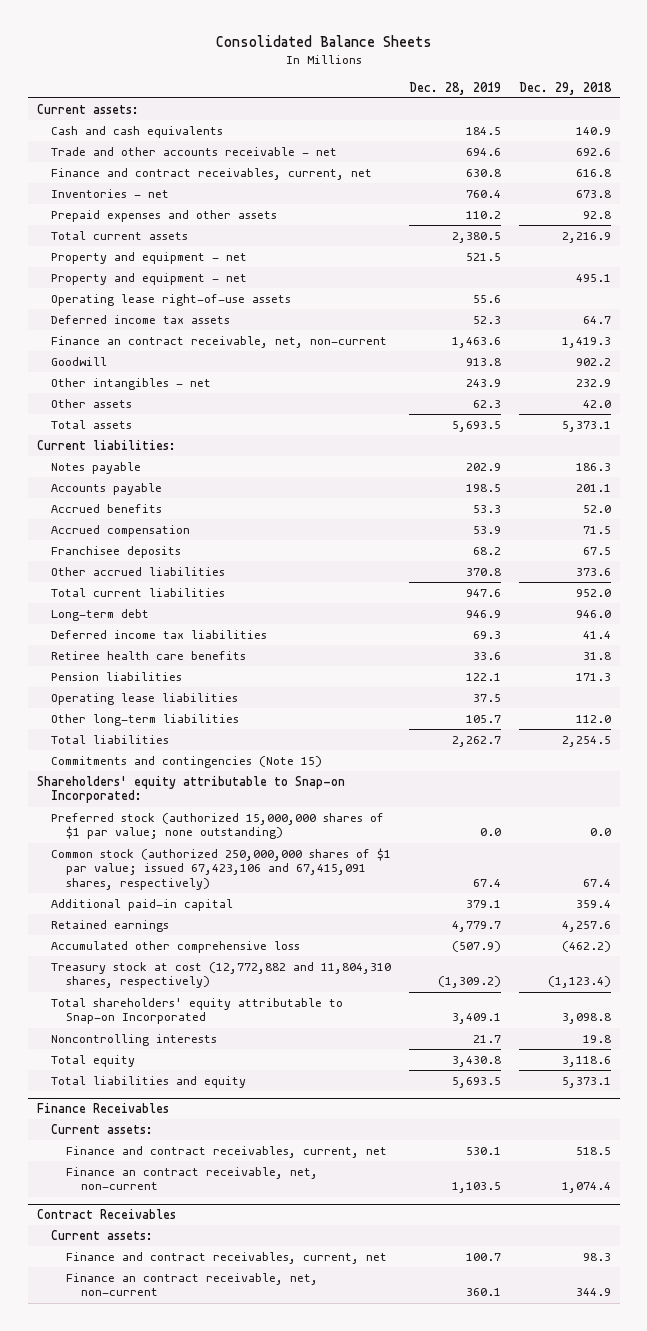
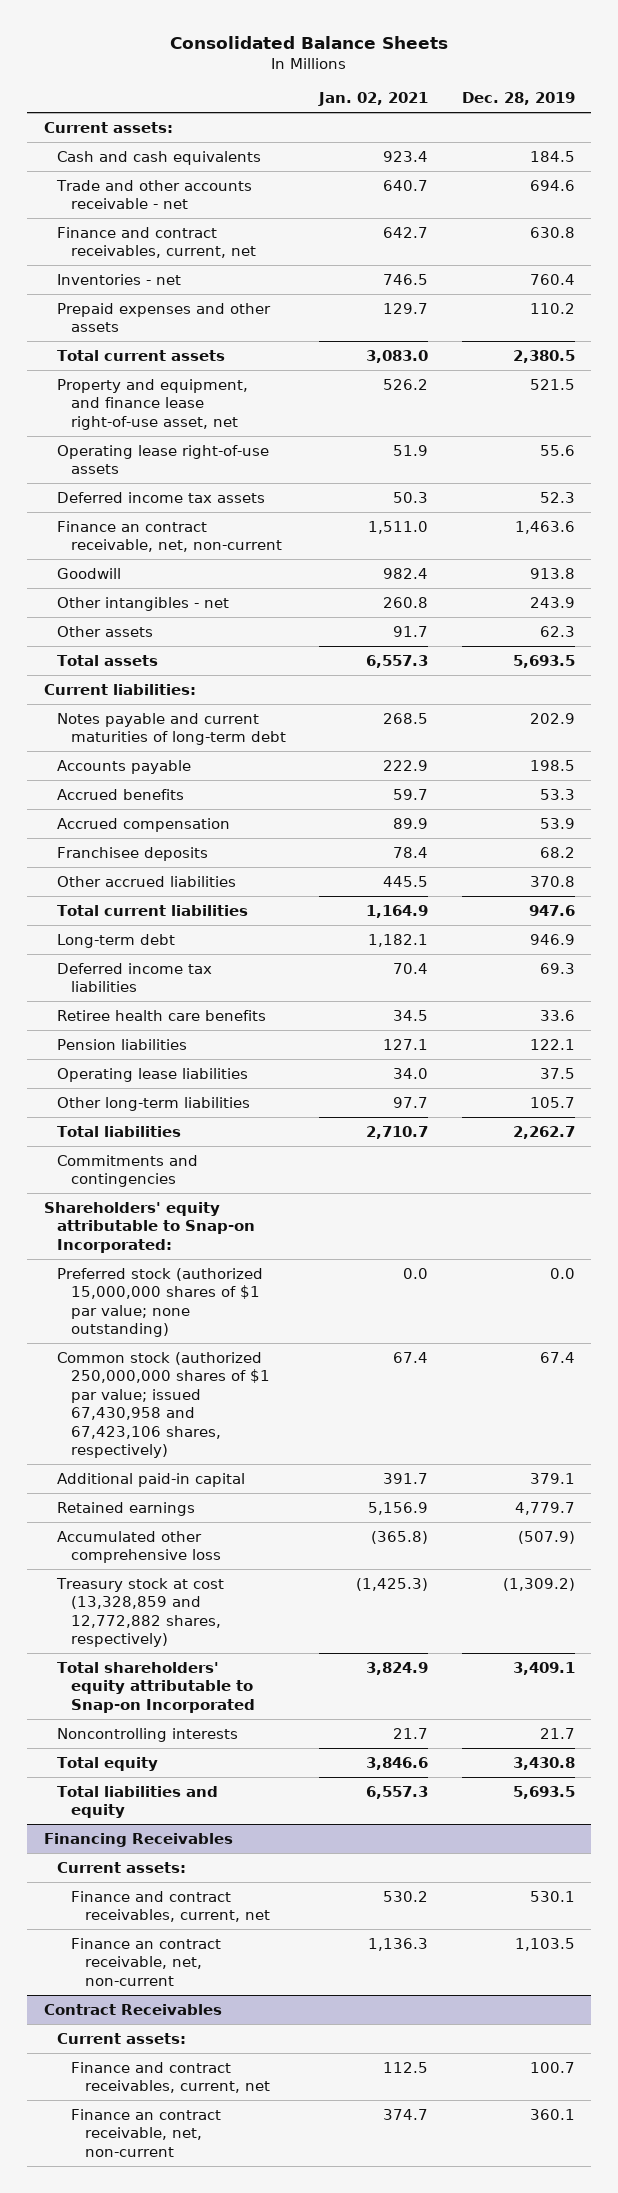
- | Dec. 28, 2019 | Dec. 29, 2018
+ | Jan. 02, 2021 | Dec. 28, 2019
- Property and equipment - net | 521.5 |
- Property and equipment - net | | 495.1
+ Property and equipment, and finance lease right-of-use asset, net | 526.2 | 521.5
- Notes payable | 202.9 | 186.3
+ Notes payable and current maturities of long-term debt | 268.5 | 202.9
- Commitments and contingencies (Note 15)
+ Commitments and contingencies
- Common stock (authorized 250,000,000 shares of $1 par value; issued 67,423,106 and 67,415,091 shares, respectively) | 67.4 | 67.4
+ Common stock (authorized 250,000,000 shares of $1 par value; issued 67,430,958 and 67,423,106 shares, respectively) | 67.4 | 67.4
- Treasury stock at cost (12,772,882 and 11,804,310 shares, respectively) | (1,309.2) | (1,123.4)
+ Treasury stock at cost (13,328,859 and 12,772,882 shares, respectively) | (1,425.3) | (1,309.2)
- Finance Receivables
+ Financing Receivables

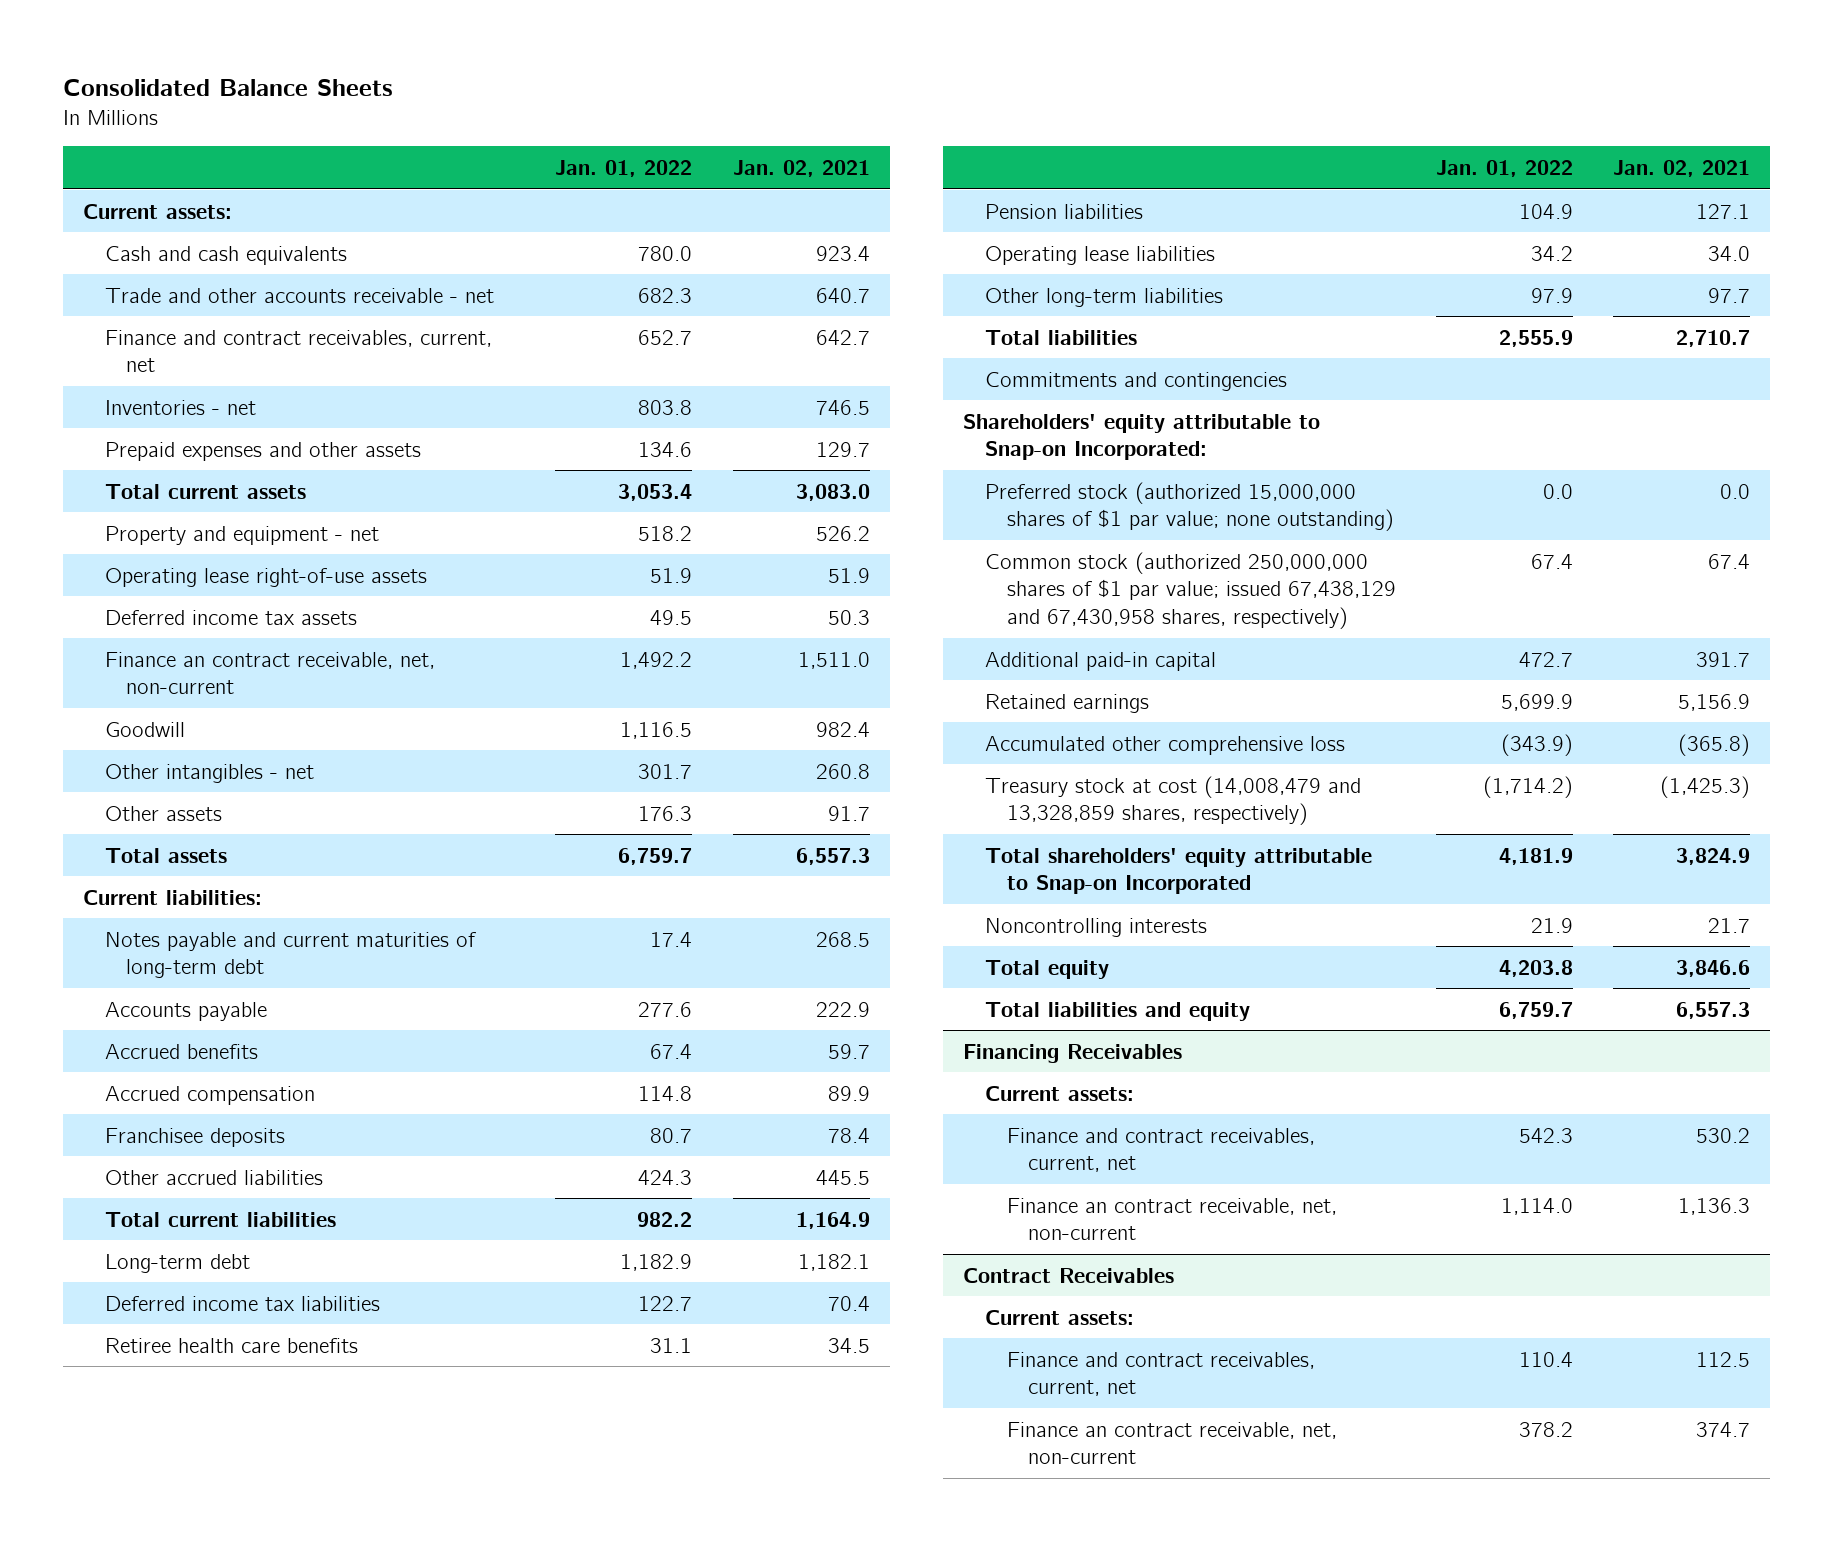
- | Jan. 02, 2021 | Dec. 28, 2019
+ | Jan. 01, 2022 | Jan. 02, 2021
- Property and equipment, and finance lease right-of-use asset, net | 526.2 | 521.5
+ Property and equipment - net | 518.2 | 526.2
- Common stock (authorized 250,000,000 shares of $1 par value; issued 67,430,958 and 67,423,106 shares, respectively) | 67.4 | 67.4
+ Common stock (authorized 250,000,000 shares of $1 par value; issued 67,438,129 and 67,430,958 shares, respectively) | 67.4 | 67.4
- Treasury stock at cost (13,328,859 and 12,772,882 shares, respectively) | (1,425.3) | (1,309.2)
+ Treasury stock at cost (14,008,479 and 13,328,859 shares, respectively) | (1,714.2) | (1,425.3)

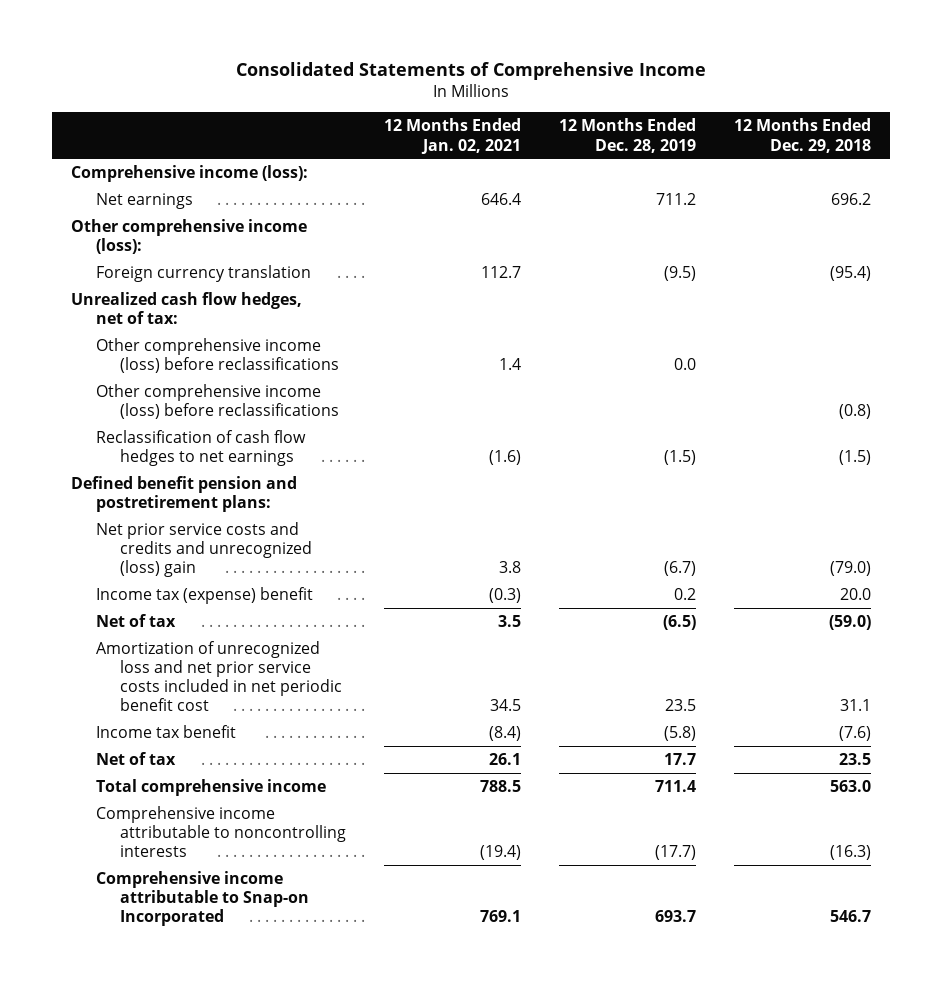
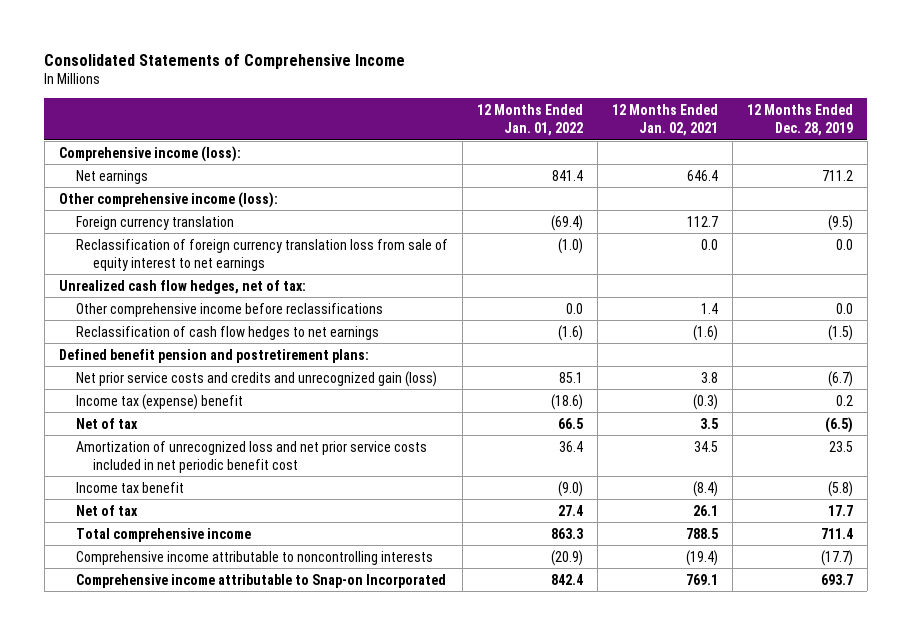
- | 12 Months Ended Jan. 02, 2021 | 12 Months Ended Dec. 28, 2019 | 12 Months Ended Dec. 29, 2018
+ | 12 Months Ended Jan. 01, 2022 | 12 Months Ended Jan. 02, 2021 | 12 Months Ended Dec. 28, 2019
+ Reclassification of foreign currency translation loss from sale of equity interest to net earnings | (1.0) | 0.0 | 0.0
- Other comprehensive income (loss) before reclassifications | 1.4 | 0.0 |
- Other comprehensive income (loss) before reclassifications | | | (0.8)
+ Other comprehensive income before reclassifications | 0.0 | 1.4 | 0.0
- Net prior service costs and credits and unrecognized (loss) gain | 3.8 | (6.7) | (79.0)
+ Net prior service costs and credits and unrecognized gain (loss) | 85.1 | 3.8 | (6.7)

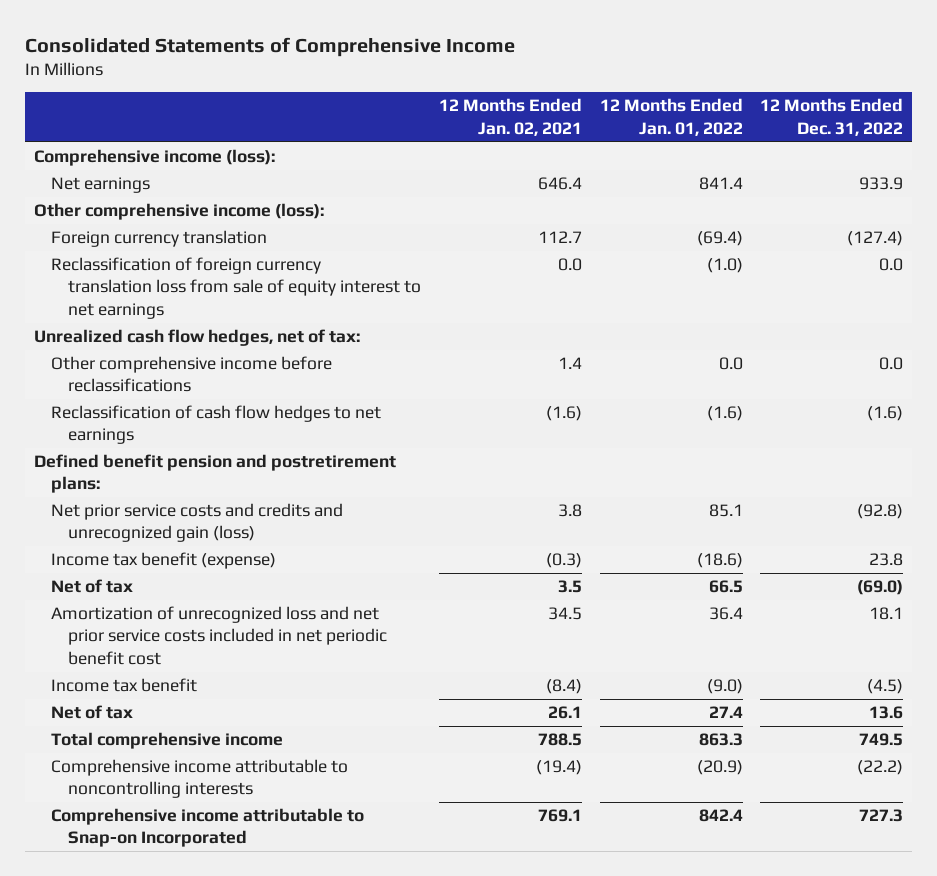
- | 12 Months Ended Jan. 01, 2022 | 12 Months Ended Jan. 02, 2021 | 12 Months Ended Dec. 28, 2019
+ | 12 Months Ended Jan. 02, 2021 | 12 Months Ended Jan. 01, 2022 | 12 Months Ended Dec. 31, 2022
- Income tax (expense) benefit | (18.6) | (0.3) | 0.2
+ Income tax benefit (expense) | (0.3) | (18.6) | 23.8

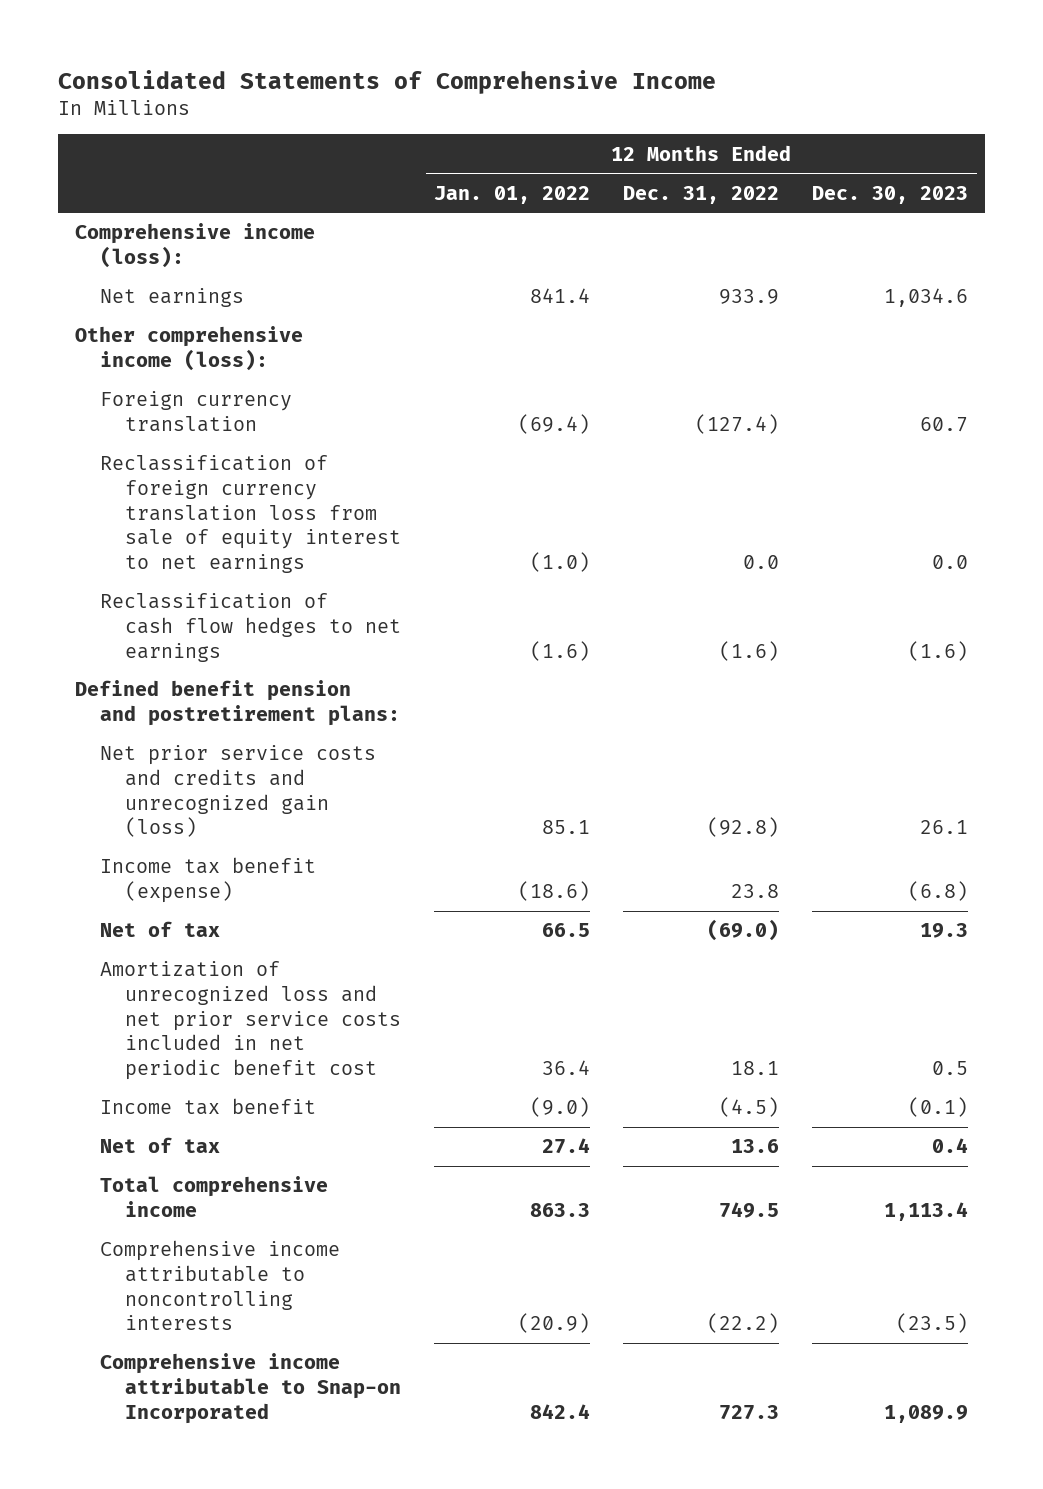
- | 12 Months Ended Jan. 02, 2021 | 12 Months Ended Jan. 01, 2022 | 12 Months Ended Dec. 31, 2022
+ | 12 Months Ended Jan. 01, 2022 | 12 Months Ended Dec. 31, 2022 | 12 Months Ended Dec. 30, 2023
- Unrealized cash flow hedges, net of tax:
- Other comprehensive income before reclassifications | 1.4 | 0.0 | 0.0

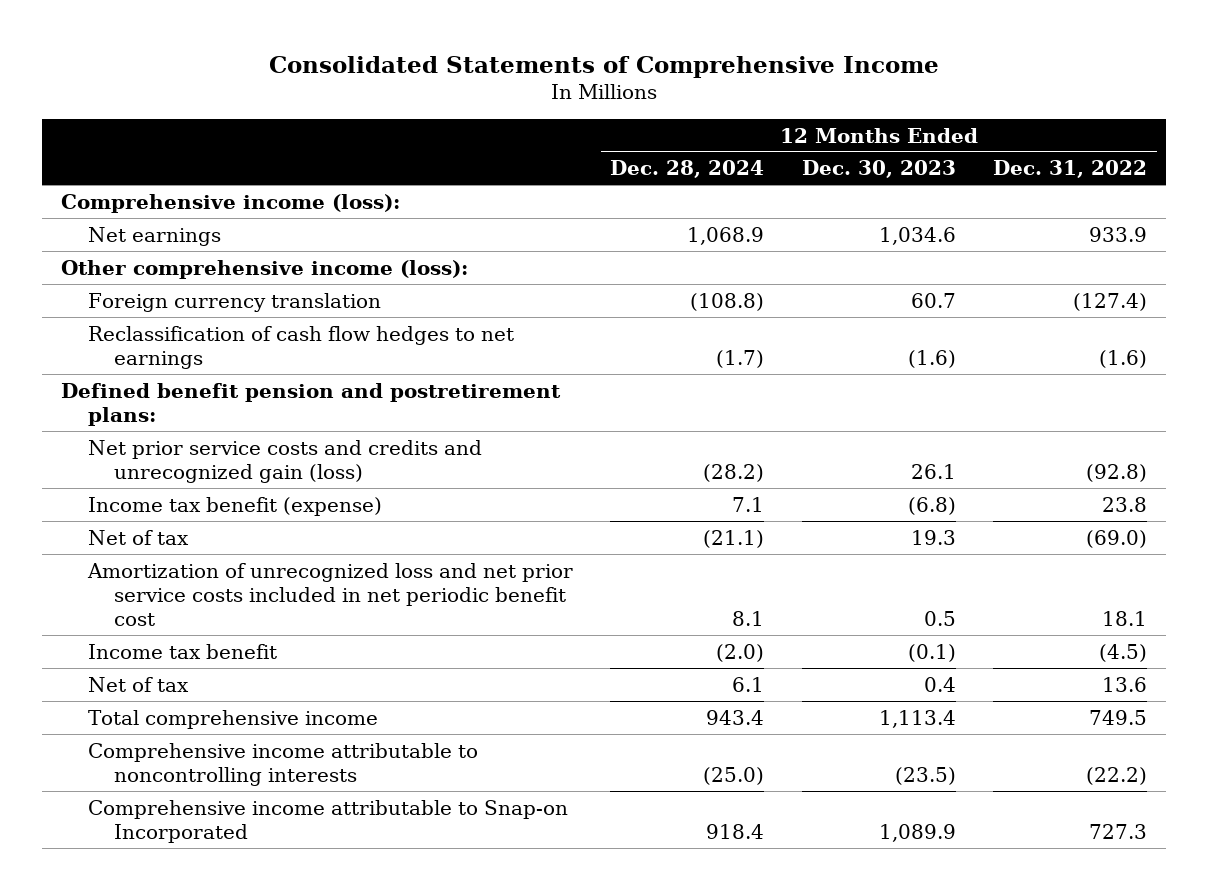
- | 12 Months Ended Jan. 01, 2022 | 12 Months Ended Dec. 31, 2022 | 12 Months Ended Dec. 30, 2023
+ | 12 Months Ended Dec. 28, 2024 | 12 Months Ended Dec. 30, 2023 | 12 Months Ended Dec. 31, 2022
- Reclassification of foreign currency translation loss from sale of equity interest to net earnings | (1.0) | 0.0 | 0.0

